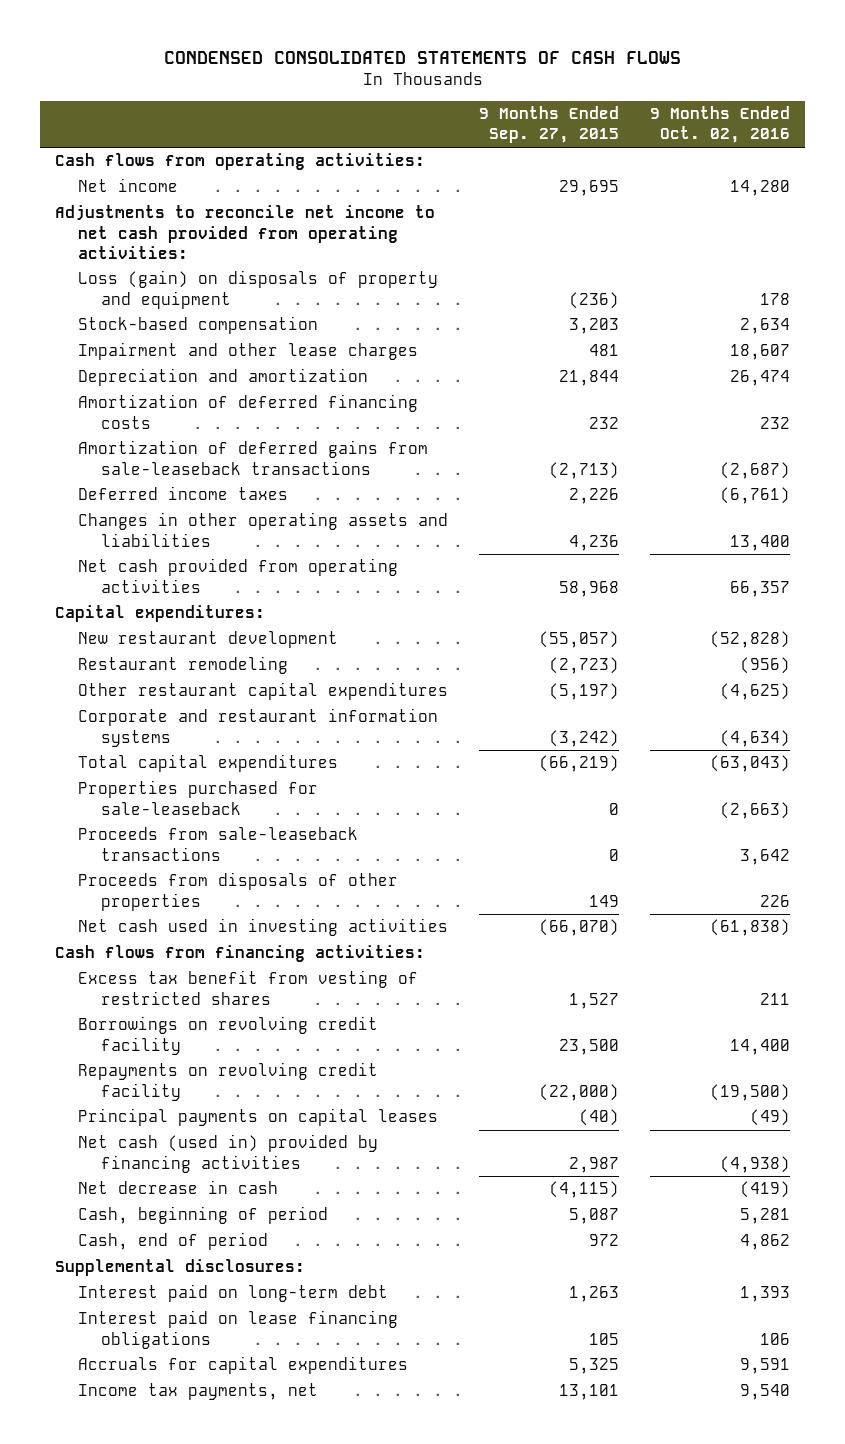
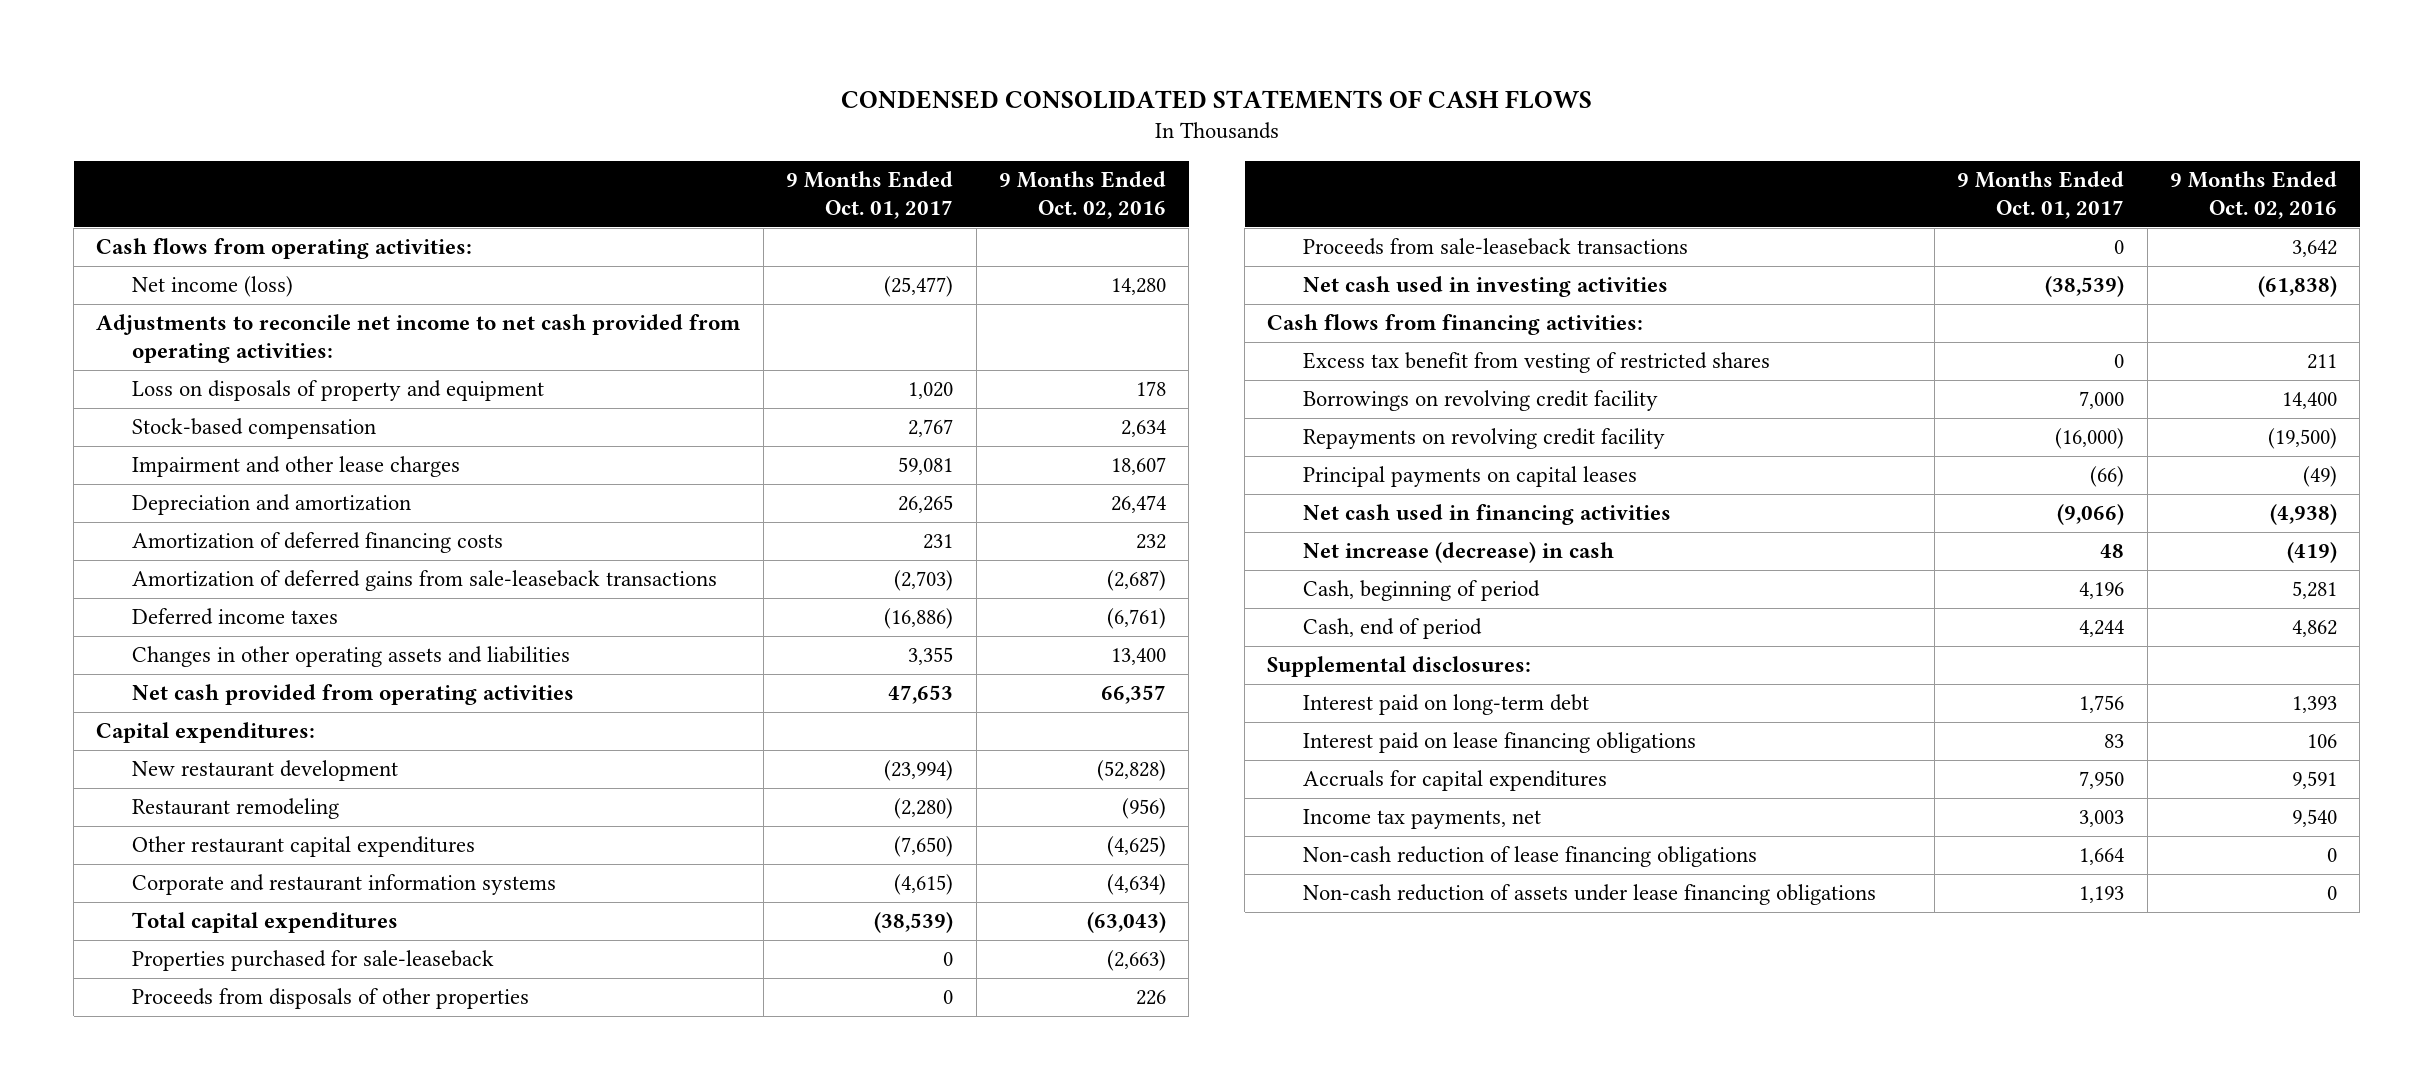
- | 9 Months Ended Sep. 27, 2015 | 9 Months Ended Oct. 02, 2016
+ | 9 Months Ended Oct. 01, 2017 | 9 Months Ended Oct. 02, 2016
- Net income | 29,695 | 14,280
+ Net income (loss) | (25,477) | 14,280
- Loss (gain) on disposals of property and equipment | (236) | 178
+ Loss on disposals of property and equipment | 1,020 | 178
moved down: Proceeds from sale-leaseback transactions | 0 | 3,642
- Net cash (used in) provided by financing activities | 2,987 | (4,938)
- Net decrease in cash | (4,115) | (419)
+ Net cash used in financing activities | (9,066) | (4,938)
+ Net increase (decrease) in cash | 48 | (419)
+ Non-cash reduction of lease financing obligations | 1,664 | 0
+ Non-cash reduction of assets under lease financing obligations | 1,193 | 0

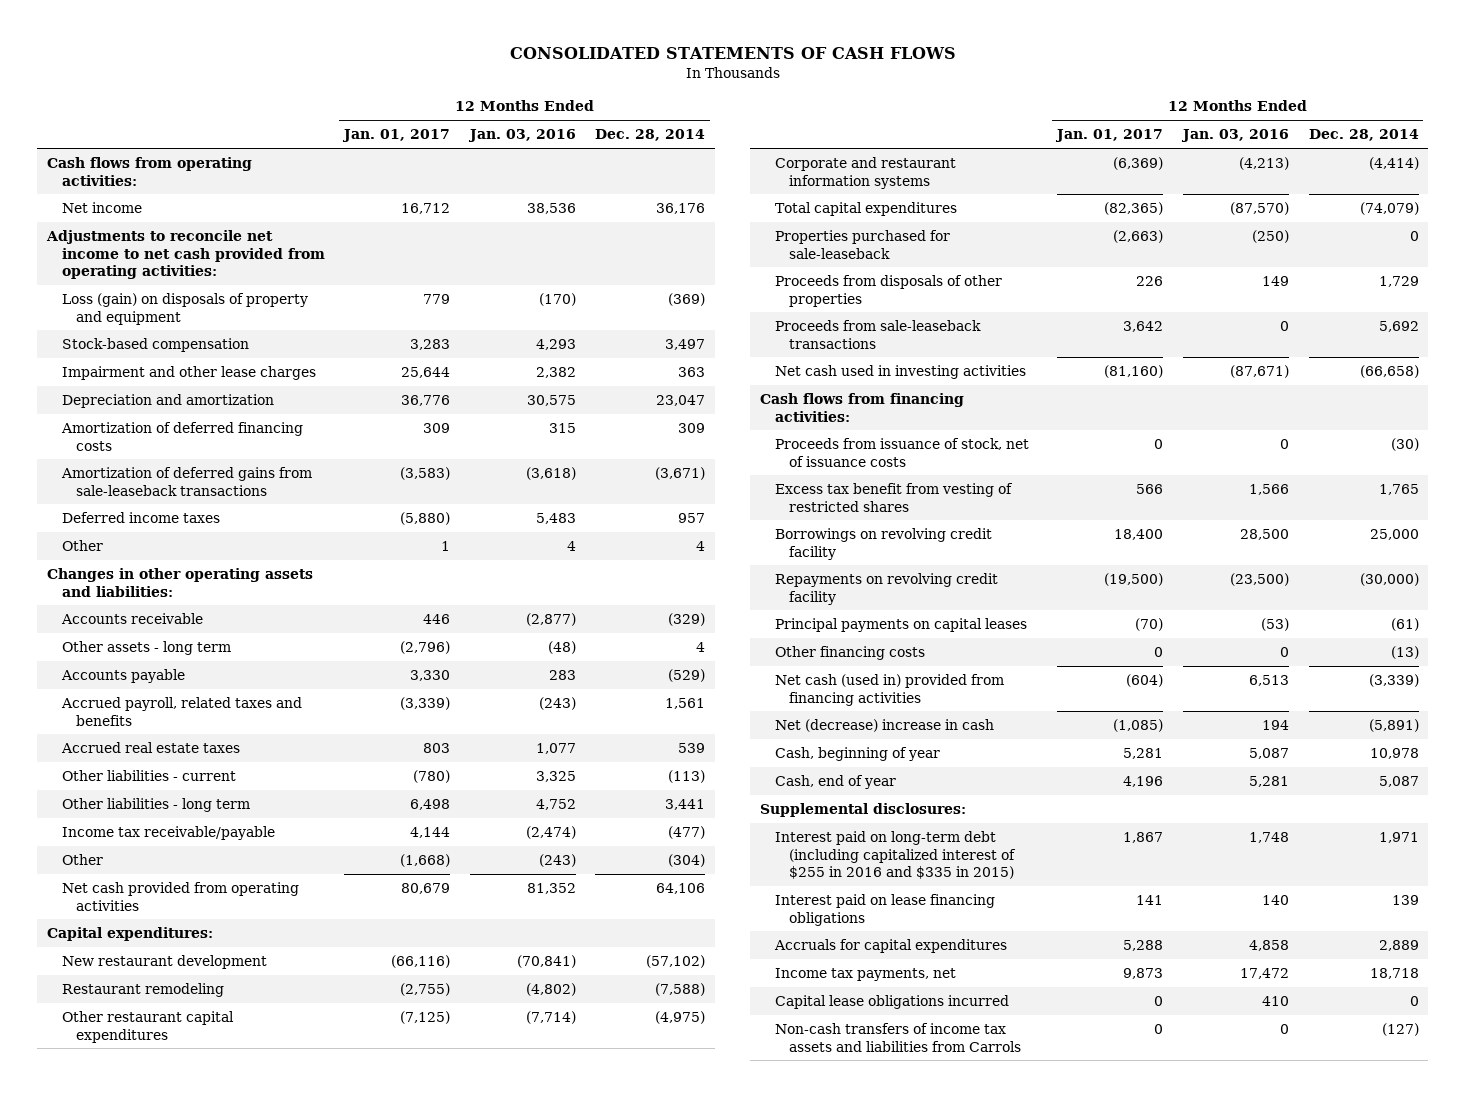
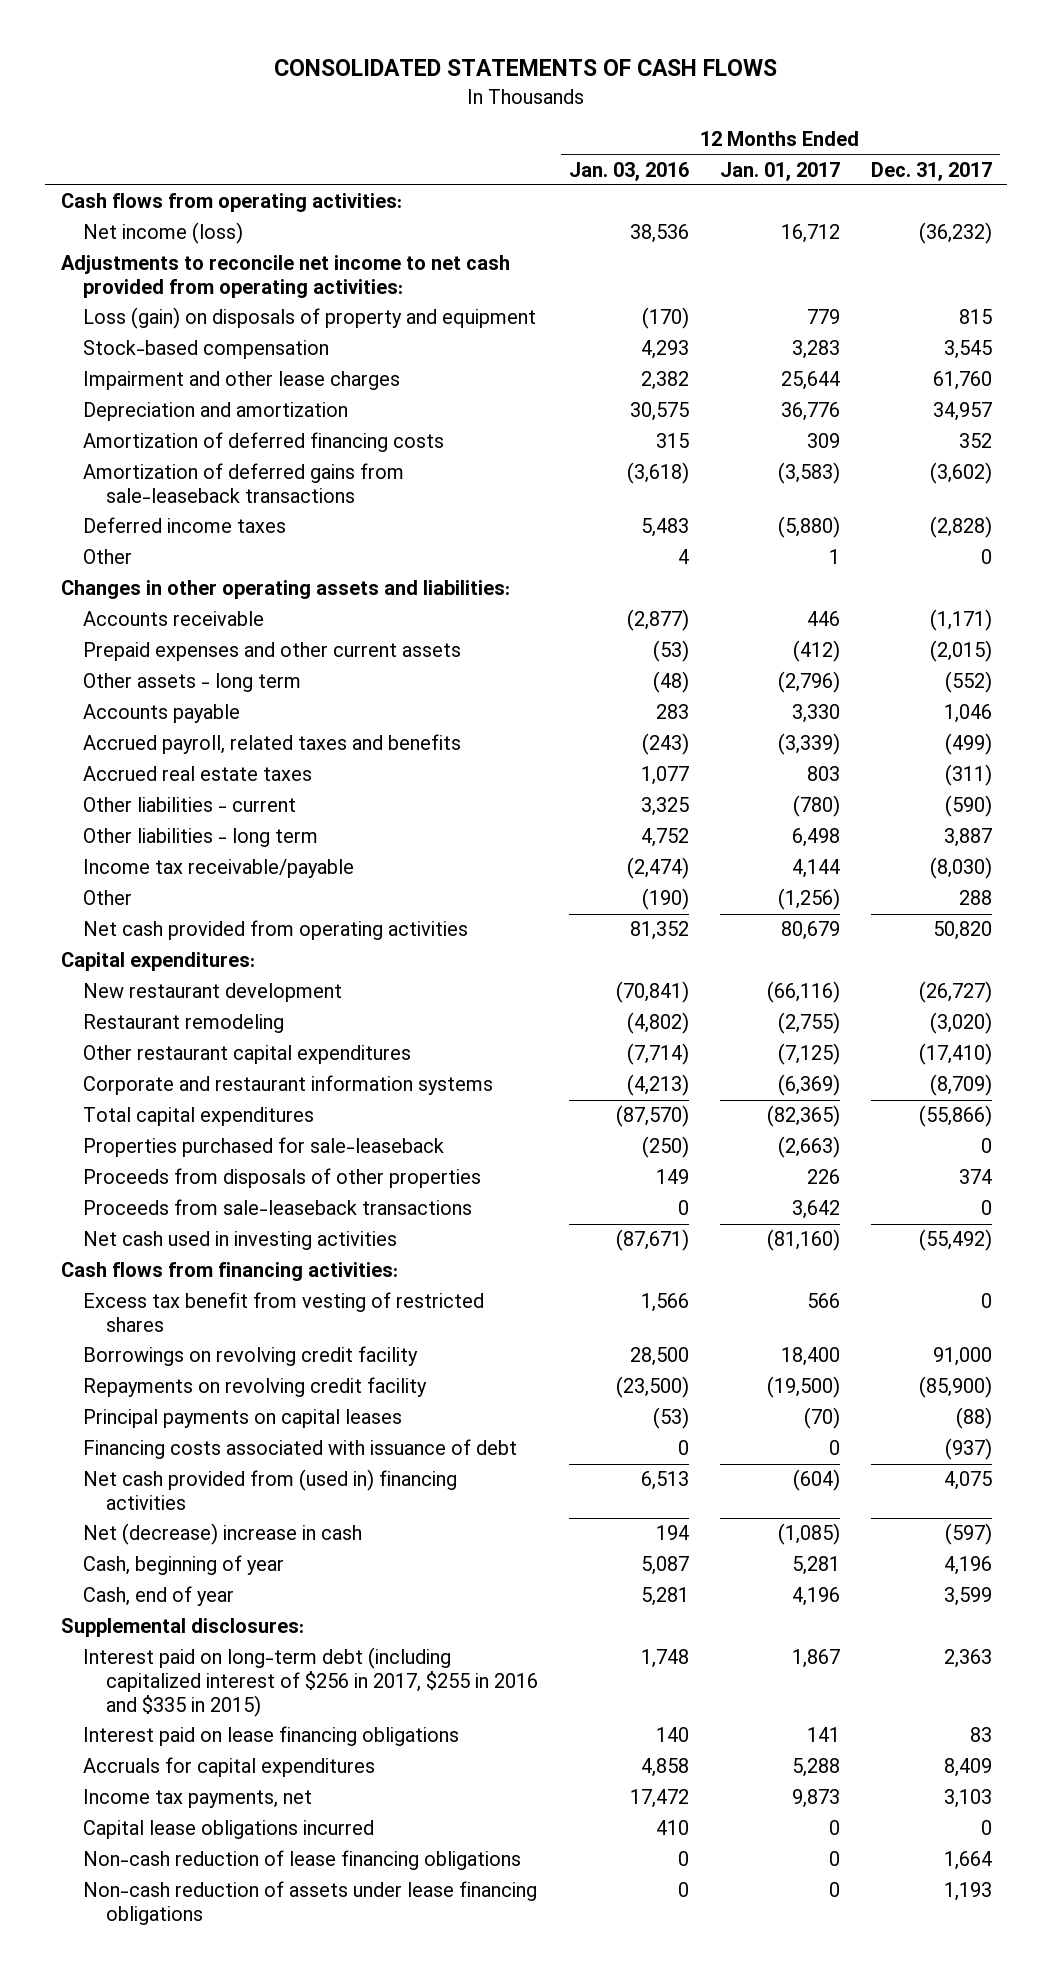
- | 12 Months Ended Jan. 01, 2017 | 12 Months Ended Jan. 03, 2016 | 12 Months Ended Dec. 28, 2014
+ | 12 Months Ended Jan. 03, 2016 | 12 Months Ended Jan. 01, 2017 | 12 Months Ended Dec. 31, 2017
- Net income | 16,712 | 38,536 | 36,176
+ Net income (loss) | 38,536 | 16,712 | (36,232)
+ Prepaid expenses and other current assets | (53) | (412) | (2,015)
- Other | (1,668) | (243) | (304)
+ Other | (190) | (1,256) | 288
- Proceeds from issuance of stock, net of issuance costs | 0 | 0 | (30)
- Other financing costs | 0 | 0 | (13)
- Net cash (used in) provided from financing activities | (604) | 6,513 | (3,339)
+ Financing costs associated with issuance of debt | 0 | 0 | (937)
+ Net cash provided from (used in) financing activities | 6,513 | (604) | 4,075
- Interest paid on long-term debt (including capitalized interest of $255 in 2016 and $335 in 2015) | 1,867 | 1,748 | 1,971
+ Interest paid on long-term debt (including capitalized interest of $256 in 2017, $255 in 2016 and $335 in 2015) | 1,748 | 1,867 | 2,363
- Non-cash transfers of income tax assets and liabilities from Carrols | 0 | 0 | (127)
+ Non-cash reduction of lease financing obligations | 0 | 0 | 1,664
+ Non-cash reduction of assets under lease financing obligations | 0 | 0 | 1,193

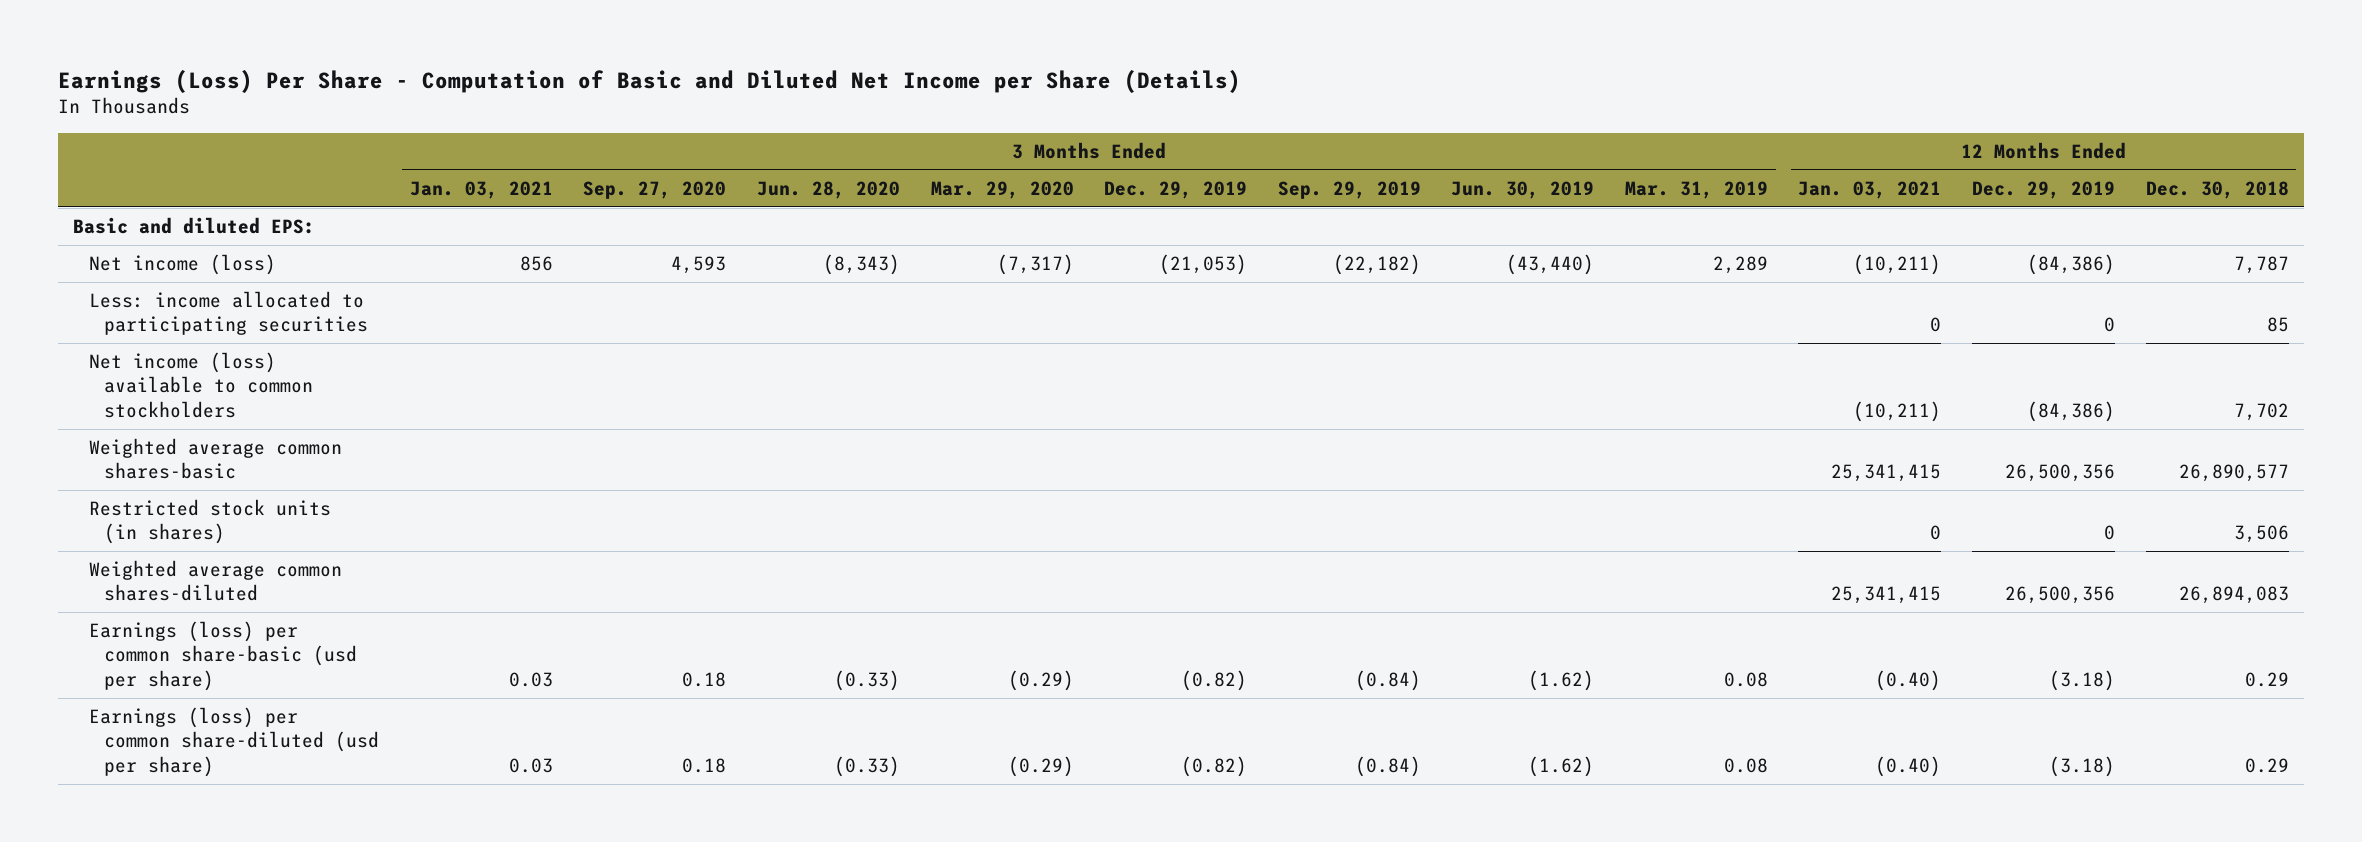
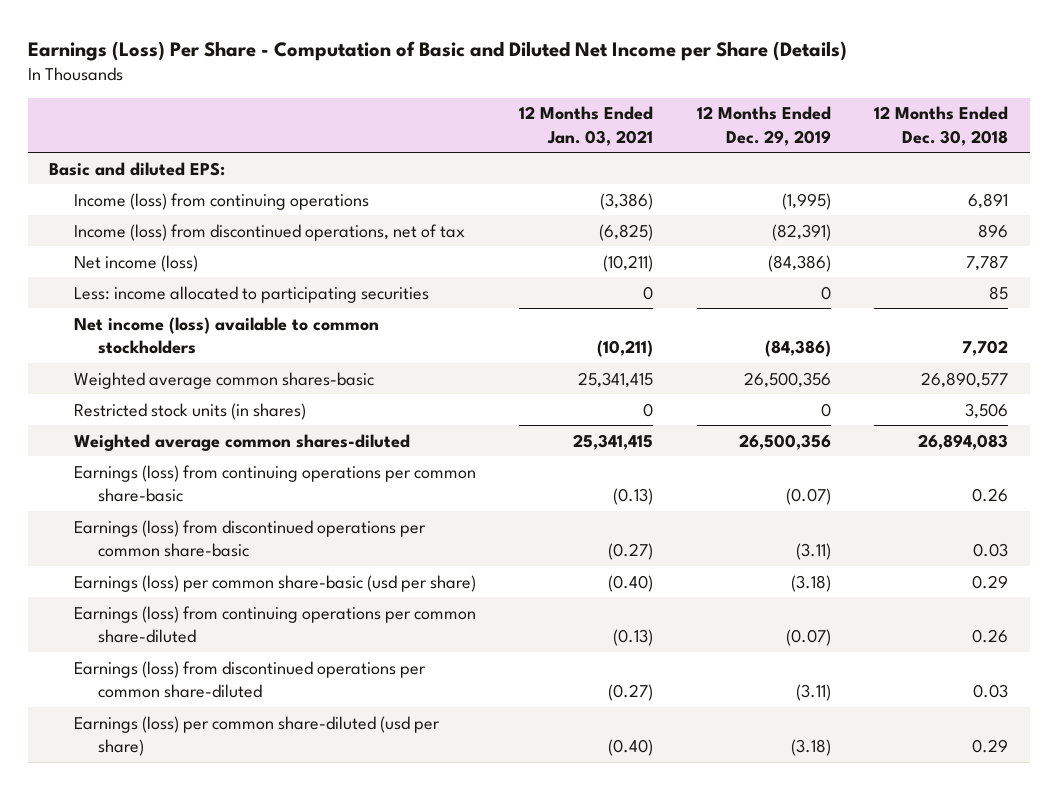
- | 3 Months Ended Jan. 03, 2021 | 3 Months Ended Sep. 27, 2020 | 3 Months Ended Jun. 28, 2020 | 3 Months Ended Mar. 29, 2020 | 3 Months Ended Dec. 29, 2019 | 3 Months Ended Sep. 29, 2019 | 3 Months Ended Jun. 30, 2019 | 3 Months Ended Mar. 31, 2019 | 12 Months Ended Jan. 03, 2021 | 12 Months Ended Dec. 29, 2019 | 12 Months Ended Dec. 30, 2018
+ | 12 Months Ended Jan. 03, 2021 | 12 Months Ended Dec. 29, 2019 | 12 Months Ended Dec. 30, 2018
+ Income (loss) from continuing operations | (3,386) | (1,995) | 6,891
+ Income (loss) from discontinued operations, net of tax | (6,825) | (82,391) | 896
+ Earnings (loss) from continuing operations per common share-basic | (0.13) | (0.07) | 0.26
+ Earnings (loss) from discontinued operations per common share-basic | (0.27) | (3.11) | 0.03
+ Earnings (loss) from continuing operations per common share-diluted | (0.13) | (0.07) | 0.26
+ Earnings (loss) from discontinued operations per common share-diluted | (0.27) | (3.11) | 0.03

